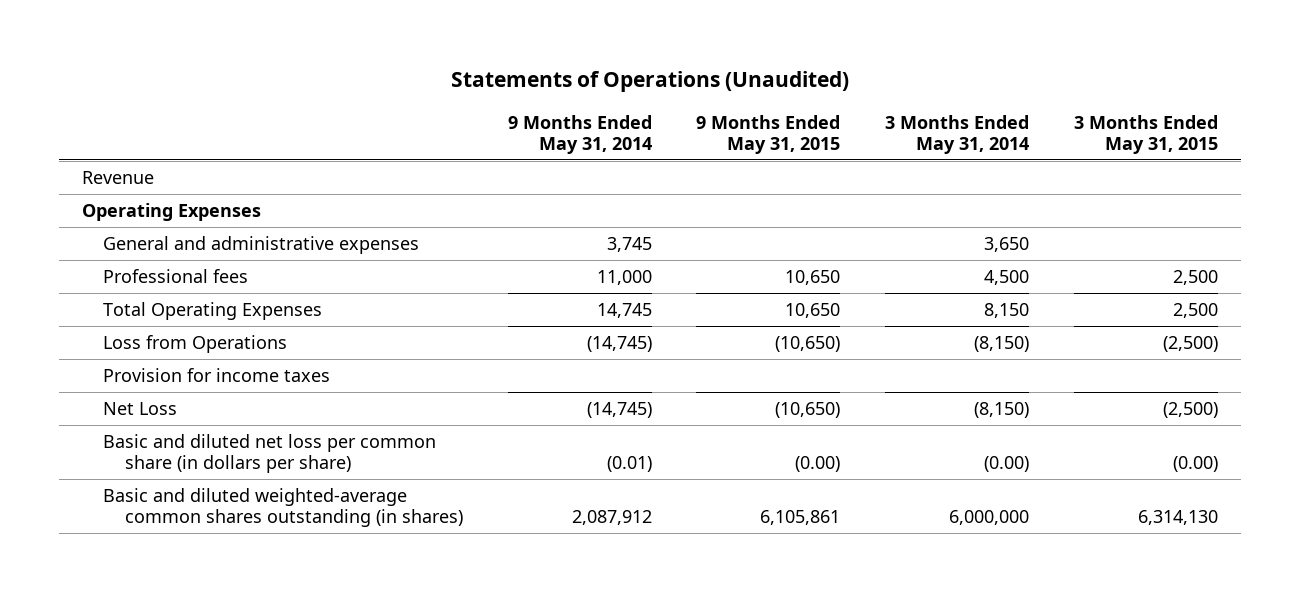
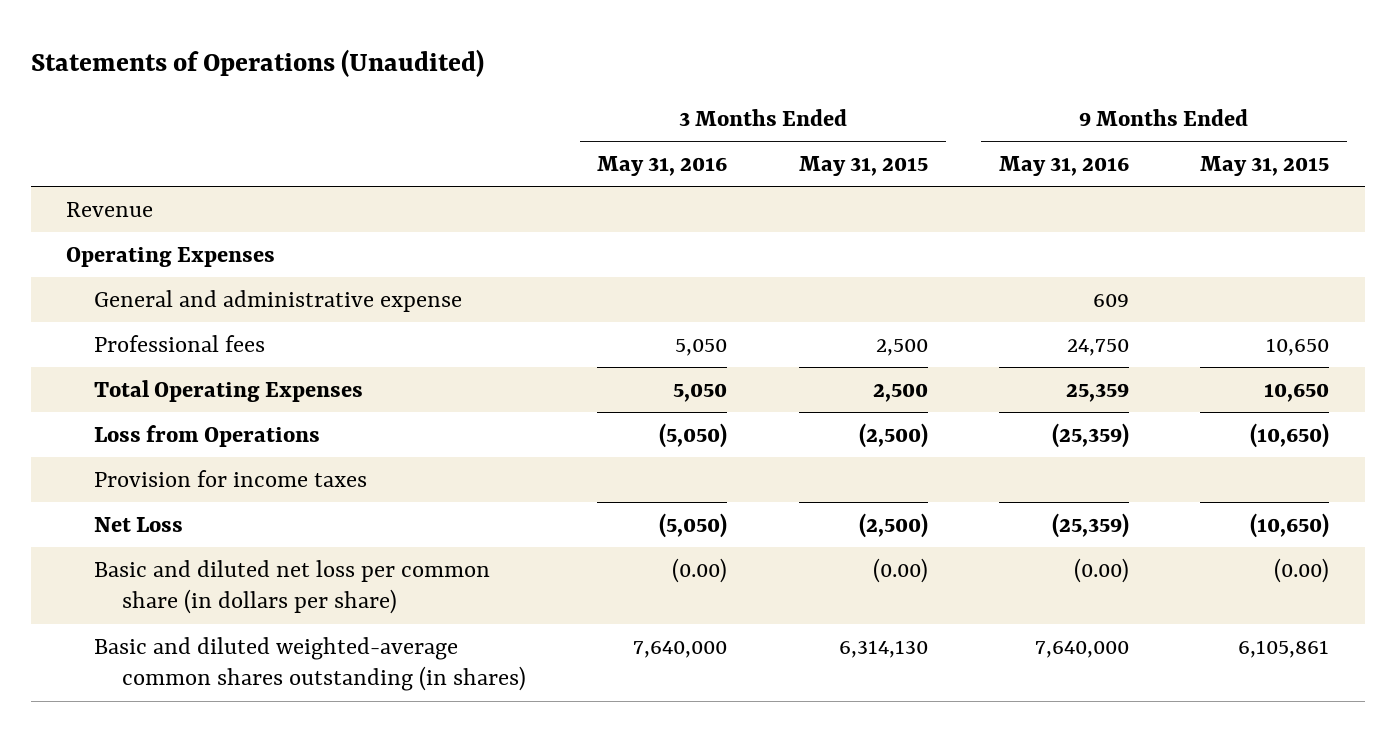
- | 9 Months Ended May 31, 2014 | 9 Months Ended May 31, 2015 | 3 Months Ended May 31, 2014 | 3 Months Ended May 31, 2015
+ | 3 Months Ended May 31, 2016 | 3 Months Ended May 31, 2015 | 9 Months Ended May 31, 2016 | 9 Months Ended May 31, 2015
- General and administrative expenses | 3,745 | | 3,650 |
+ General and administrative expense | | | 609 |

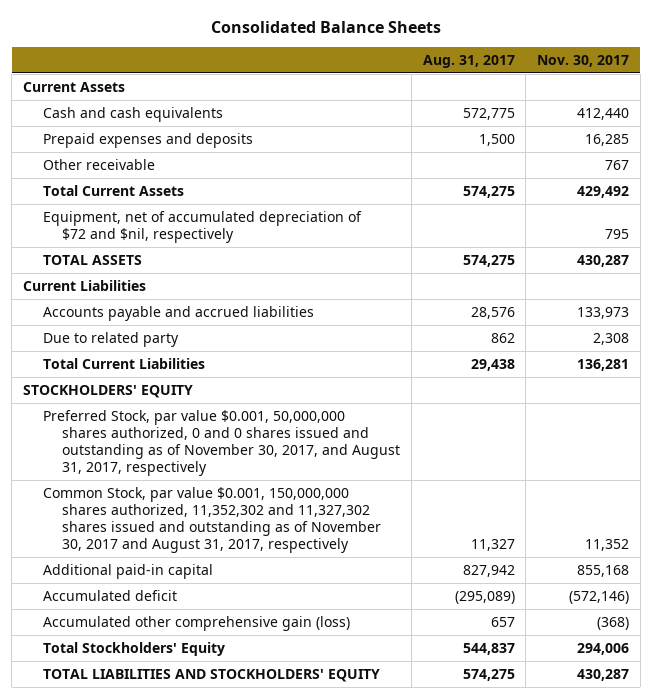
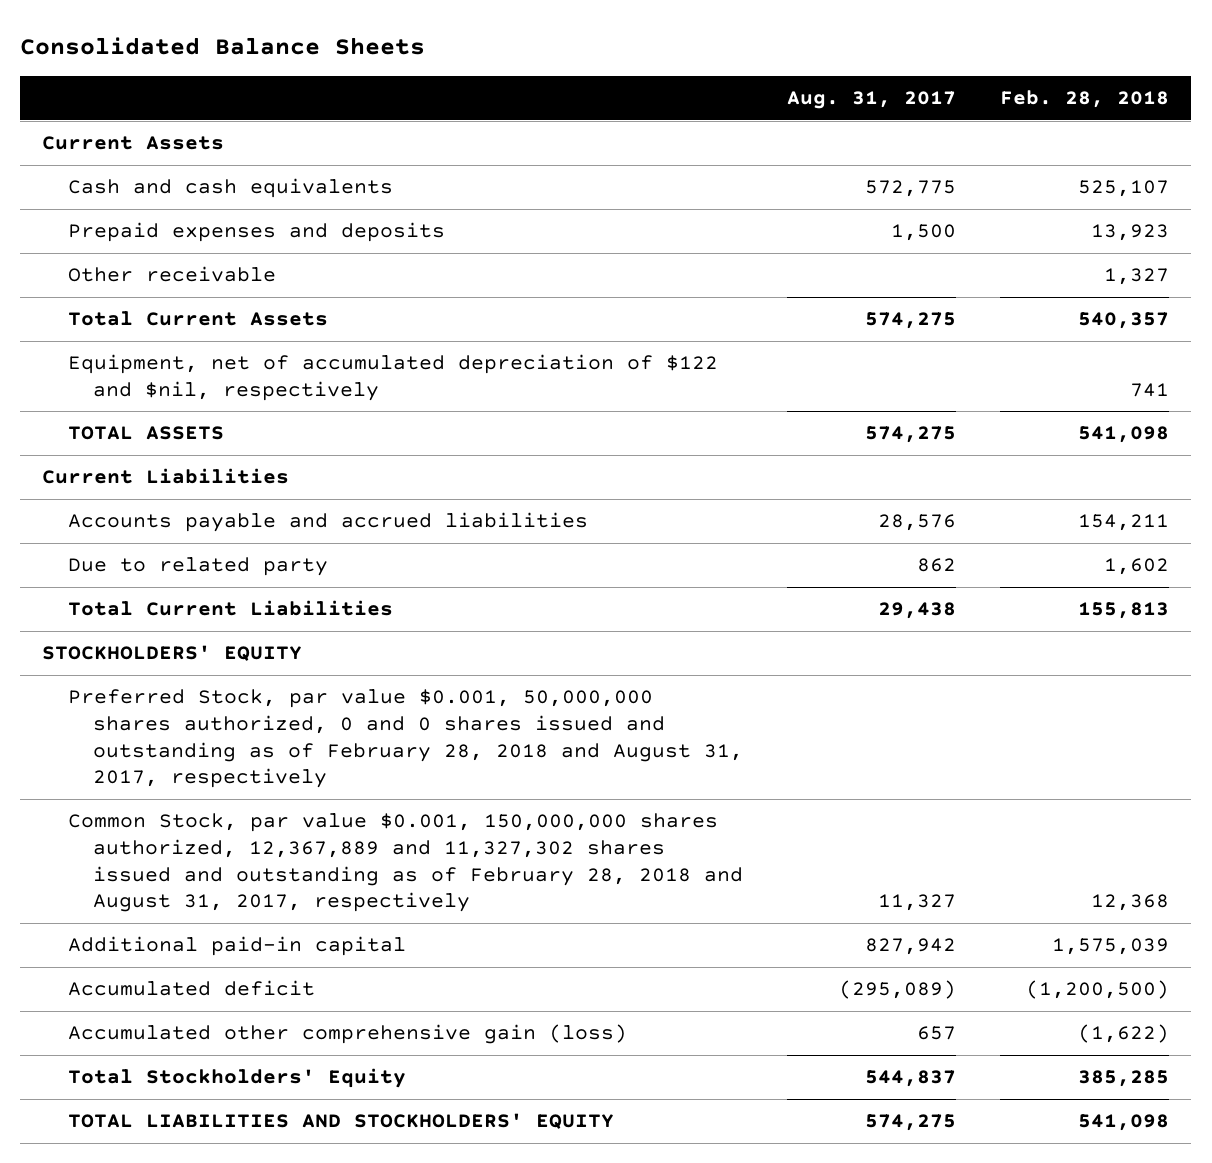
- | Aug. 31, 2017 | Nov. 30, 2017
+ | Aug. 31, 2017 | Feb. 28, 2018
- Equipment, net of accumulated depreciation of $72 and $nil, respectively | | 795
+ Equipment, net of accumulated depreciation of $122 and $nil, respectively | | 741
- Preferred Stock, par value $0.001, 50,000,000 shares authorized, 0 and 0 shares issued and outstanding as of November 30, 2017, and August 31, 2017, respectively
- Common Stock, par value $0.001, 150,000,000 shares authorized, 11,352,302 and 11,327,302 shares issued and outstanding as of November 30, 2017 and August 31, 2017, respectively | 11,327 | 11,352
+ Preferred Stock, par value $0.001, 50,000,000 shares authorized, 0 and 0 shares issued and outstanding as of February 28, 2018 and August 31, 2017, respectively
+ Common Stock, par value $0.001, 150,000,000 shares authorized, 12,367,889 and 11,327,302 shares issued and outstanding as of February 28, 2018 and August 31, 2017, respectively | 11,327 | 12,368

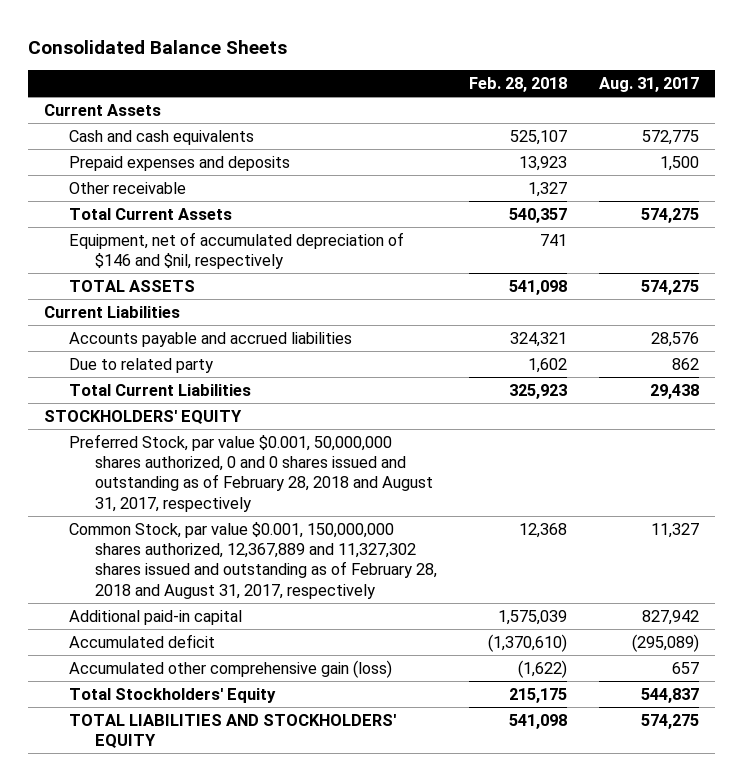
- | Aug. 31, 2017 | Feb. 28, 2018
+ | Feb. 28, 2018 | Aug. 31, 2017
- Equipment, net of accumulated depreciation of $122 and $nil, respectively | | 741
+ Equipment, net of accumulated depreciation of $146 and $nil, respectively | 741 |
- Accounts payable and accrued liabilities | 28,576 | 154,211
+ Accounts payable and accrued liabilities | 324,321 | 28,576
- Total Current Liabilities | 29,438 | 155,813
+ Total Current Liabilities | 325,923 | 29,438
- Accumulated deficit | (295,089) | (1,200,500)
+ Accumulated deficit | (1,370,610) | (295,089)
- Total Stockholders' Equity | 544,837 | 385,285
+ Total Stockholders' Equity | 215,175 | 544,837

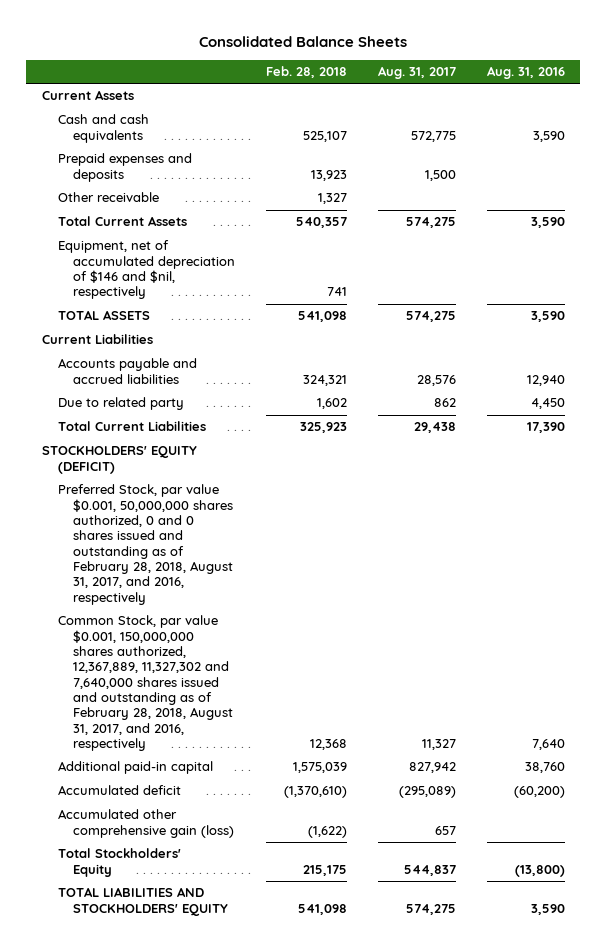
- | Feb. 28, 2018 | Aug. 31, 2017
+ | Feb. 28, 2018 | Aug. 31, 2017 | Aug. 31, 2016
- STOCKHOLDERS' EQUITY
- Preferred Stock, par value $0.001, 50,000,000 shares authorized, 0 and 0 shares issued and outstanding as of February 28, 2018 and August 31, 2017, respectively
- Common Stock, par value $0.001, 150,000,000 shares authorized, 12,367,889 and 11,327,302 shares issued and outstanding as of February 28, 2018 and August 31, 2017, respectively | 12,368 | 11,327
+ STOCKHOLDERS' EQUITY (DEFICIT)
+ Preferred Stock, par value $0.001, 50,000,000 shares authorized, 0 and 0 shares issued and outstanding as of February 28, 2018, August 31, 2017, and 2016, respectively
+ Common Stock, par value $0.001, 150,000,000 shares authorized, 12,367,889, 11,327,302 and 7,640,000 shares issued and outstanding as of February 28, 2018, August 31, 2017, and 2016, respectively | 12,368 | 11,327 | 7,640

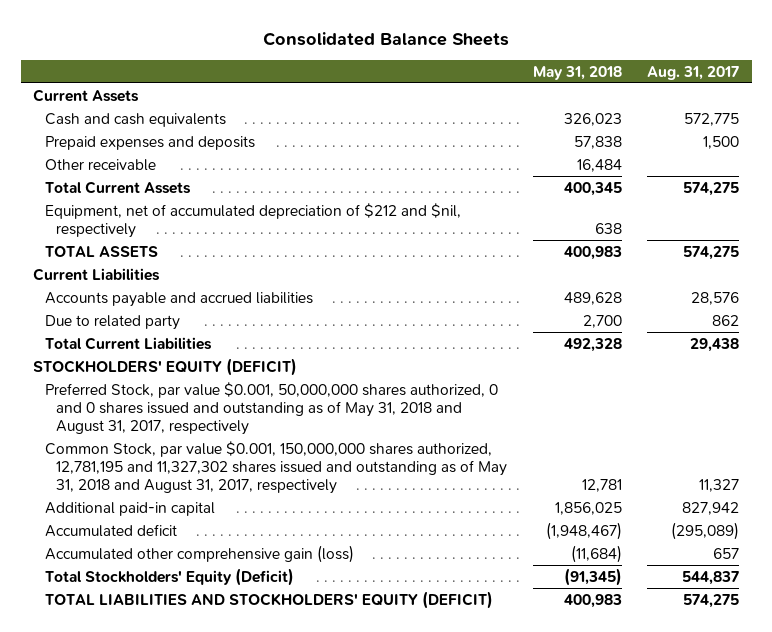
- | Feb. 28, 2018 | Aug. 31, 2017 | Aug. 31, 2016
+ | May 31, 2018 | Aug. 31, 2017
- Equipment, net of accumulated depreciation of $146 and $nil, respectively | 741 | |
+ Equipment, net of accumulated depreciation of $212 and $nil, respectively | 638 |
- Preferred Stock, par value $0.001, 50,000,000 shares authorized, 0 and 0 shares issued and outstanding as of February 28, 2018, August 31, 2017, and 2016, respectively
- Common Stock, par value $0.001, 150,000,000 shares authorized, 12,367,889, 11,327,302 and 7,640,000 shares issued and outstanding as of February 28, 2018, August 31, 2017, and 2016, respectively | 12,368 | 11,327 | 7,640
+ Preferred Stock, par value $0.001, 50,000,000 shares authorized, 0 and 0 shares issued and outstanding as of May 31, 2018 and August 31, 2017, respectively
+ Common Stock, par value $0.001, 150,000,000 shares authorized, 12,781,195 and 11,327,302 shares issued and outstanding as of May 31, 2018 and August 31, 2017, respectively | 12,781 | 11,327
- Total Stockholders' Equity | 215,175 | 544,837 | (13,800)
- TOTAL LIABILITIES AND STOCKHOLDERS' EQUITY | 541,098 | 574,275 | 3,590
+ Total Stockholders' Equity (Deficit) | (91,345) | 544,837
+ TOTAL LIABILITIES AND STOCKHOLDERS' EQUITY (DEFICIT) | 400,983 | 574,275

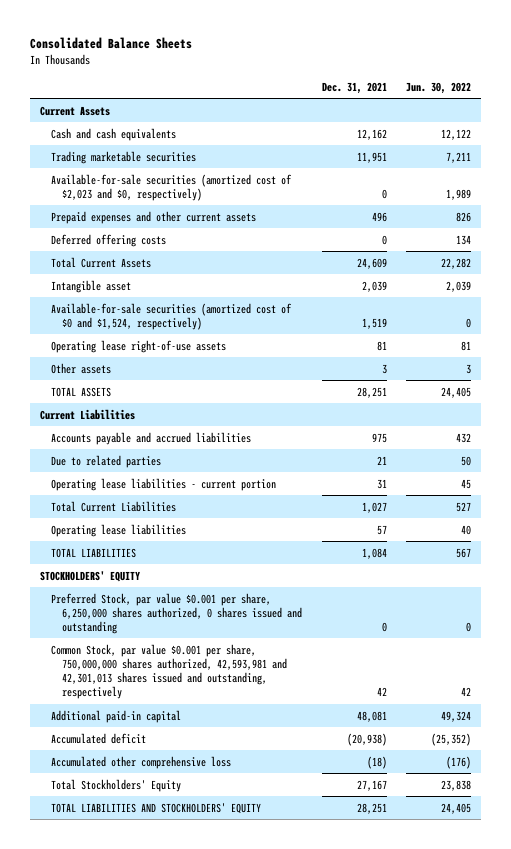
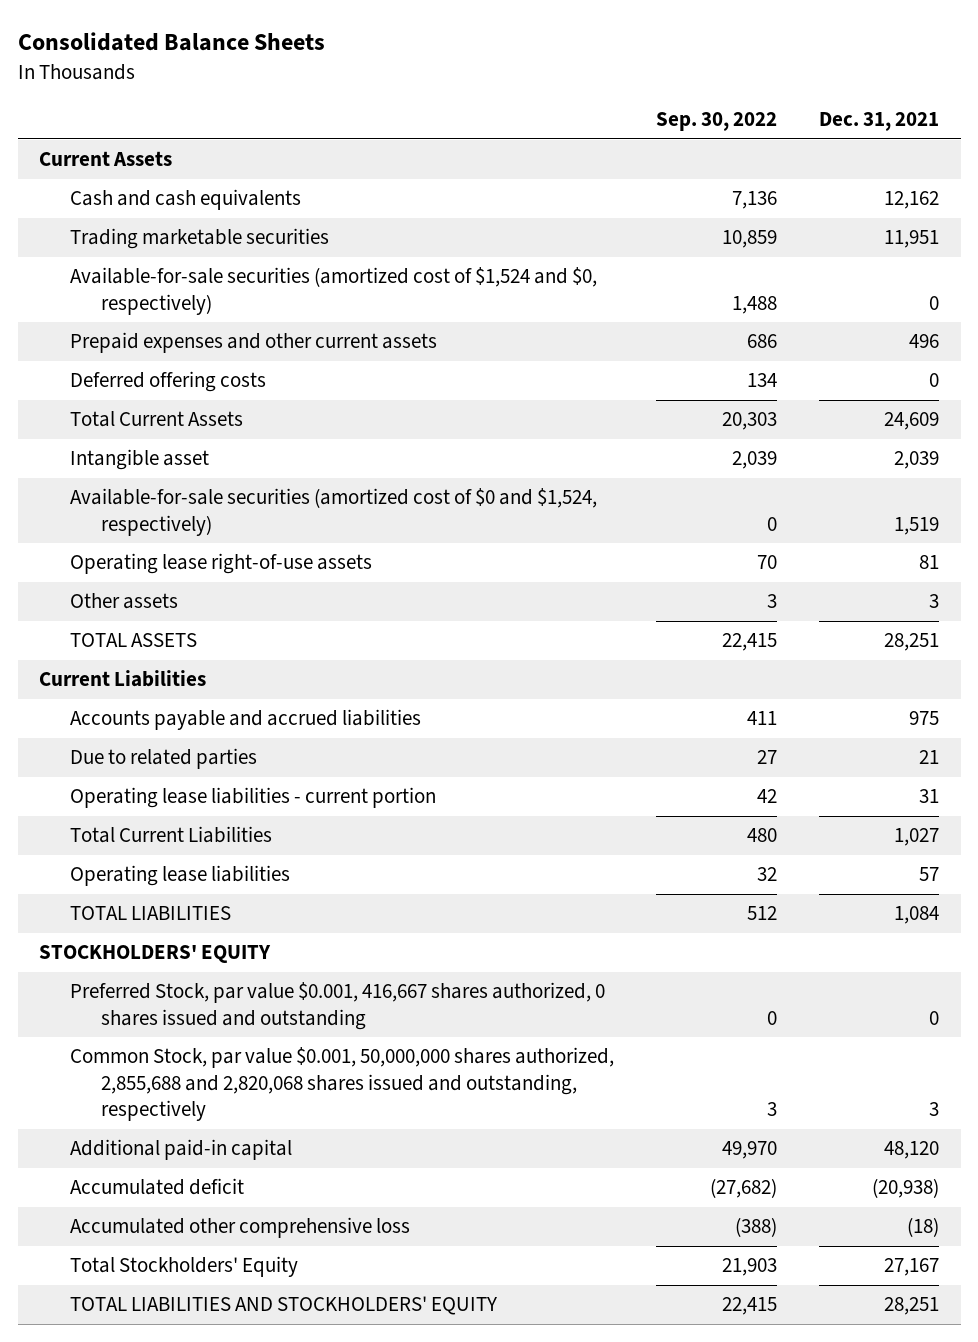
- | Dec. 31, 2021 | Jun. 30, 2022
+ | Sep. 30, 2022 | Dec. 31, 2021
- Available-for-sale securities (amortized cost of $2,023 and $0, respectively) | 0 | 1,989
+ Available-for-sale securities (amortized cost of $1,524 and $0, respectively) | 1,488 | 0
- Preferred Stock, par value $0.001 per share, 6,250,000 shares authorized, 0 shares issued and outstanding | 0 | 0
- Common Stock, par value $0.001 per share, 750,000,000 shares authorized, 42,593,981 and 42,301,013 shares issued and outstanding, respectively | 42 | 42
- Additional paid-in capital | 48,081 | 49,324
+ Preferred Stock, par value $0.001, 416,667 shares authorized, 0 shares issued and outstanding | 0 | 0
+ Common Stock, par value $0.001, 50,000,000 shares authorized, 2,855,688 and 2,820,068 shares issued and outstanding, respectively | 3 | 3
+ Additional paid-in capital | 49,970 | 48,120

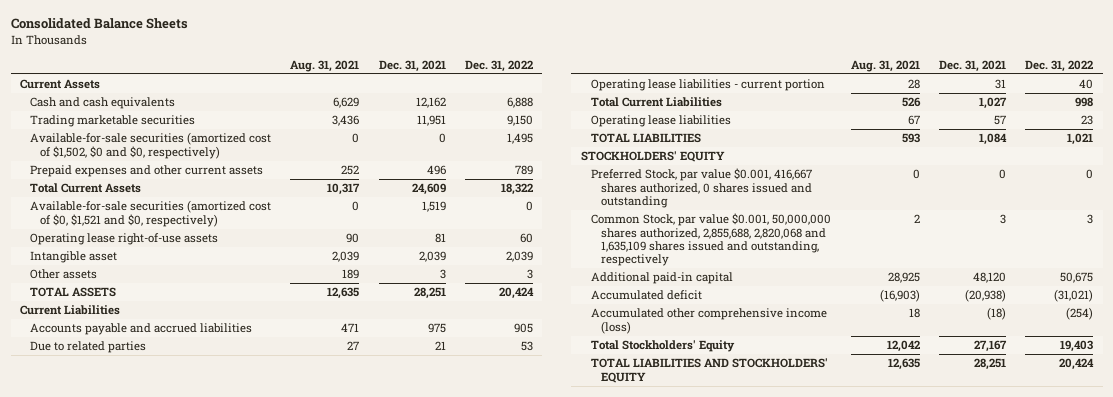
- | Sep. 30, 2022 | Dec. 31, 2021
+ | Aug. 31, 2021 | Dec. 31, 2021 | Dec. 31, 2022
- Available-for-sale securities (amortized cost of $1,524 and $0, respectively) | 1,488 | 0
+ Available-for-sale securities (amortized cost of $1,502, $0 and $0, respectively) | 0 | 0 | 1,495
- Deferred offering costs | 134 | 0
- Available-for-sale securities (amortized cost of $0 and $1,524, respectively) | 0 | 1,519
+ Available-for-sale securities (amortized cost of $0, $1,521 and $0, respectively) | 0 | 1,519 | 0
moved down: Intangible asset | 2,039 | 2,039 | 2,039
- Common Stock, par value $0.001, 50,000,000 shares authorized, 2,855,688 and 2,820,068 shares issued and outstanding, respectively | 3 | 3
+ Common Stock, par value $0.001, 50,000,000 shares authorized, 2,855,688, 2,820,068 and 1,635,109 shares issued and outstanding, respectively | 2 | 3 | 3
- Accumulated other comprehensive loss | (388) | (18)
+ Accumulated other comprehensive income (loss) | 18 | (18) | (254)

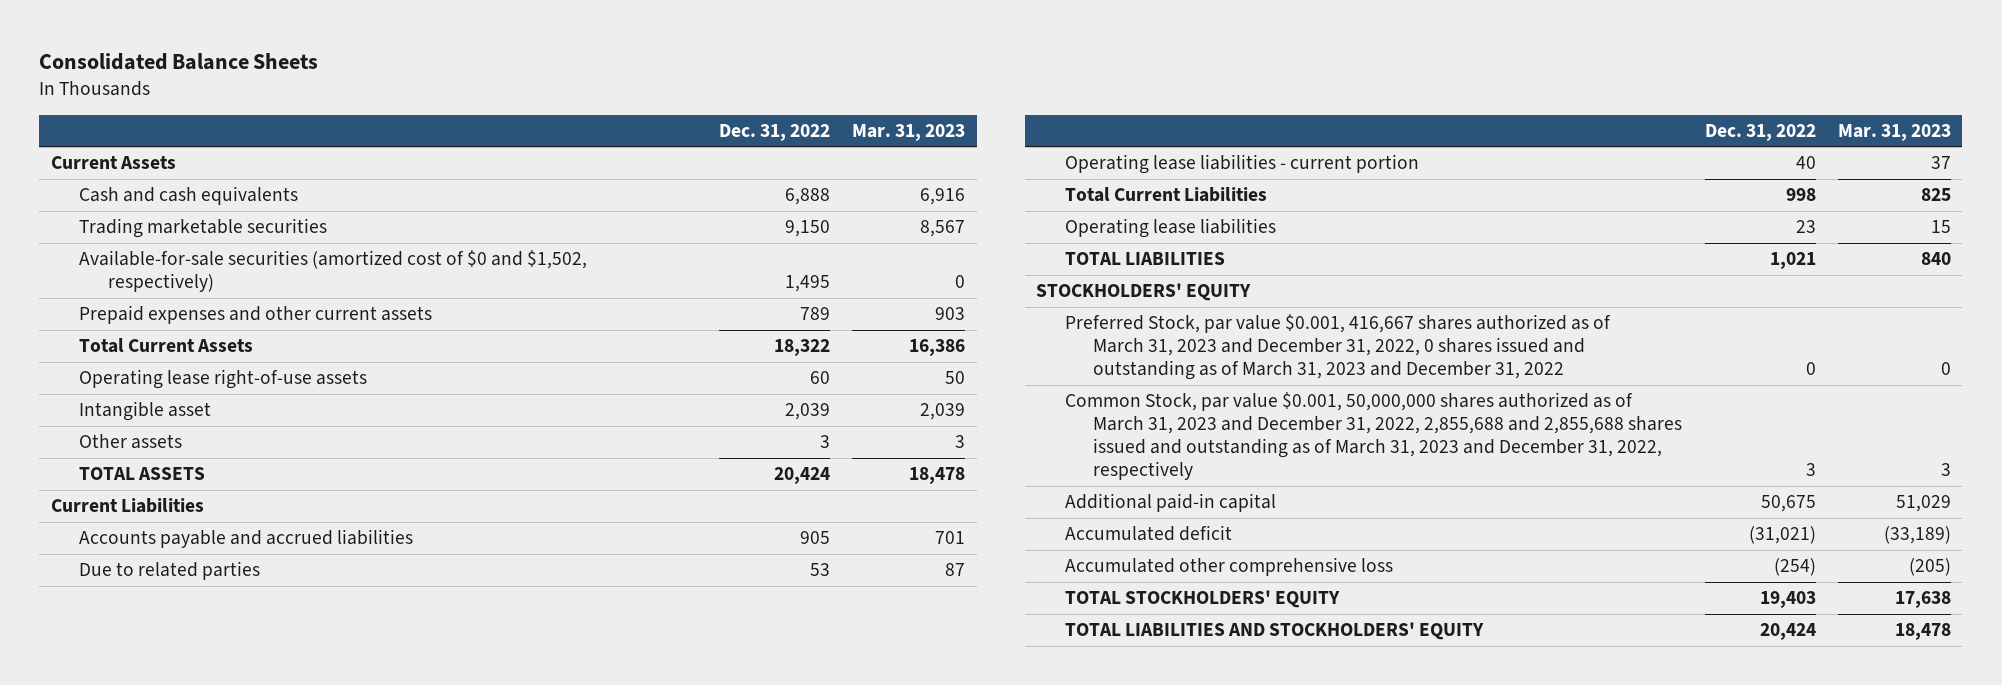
- | Aug. 31, 2021 | Dec. 31, 2021 | Dec. 31, 2022
+ | Dec. 31, 2022 | Mar. 31, 2023
- Available-for-sale securities (amortized cost of $1,502, $0 and $0, respectively) | 0 | 0 | 1,495
+ Available-for-sale securities (amortized cost of $0 and $1,502, respectively) | 1,495 | 0
- Available-for-sale securities (amortized cost of $0, $1,521 and $0, respectively) | 0 | 1,519 | 0
- Preferred Stock, par value $0.001, 416,667 shares authorized, 0 shares issued and outstanding | 0 | 0 | 0
- Common Stock, par value $0.001, 50,000,000 shares authorized, 2,855,688, 2,820,068 and 1,635,109 shares issued and outstanding, respectively | 2 | 3 | 3
+ Preferred Stock, par value $0.001, 416,667 shares authorized as of March 31, 2023 and December 31, 2022, 0 shares issued and outstanding as of March 31, 2023 and December 31, 2022 | 0 | 0
+ Common Stock, par value $0.001, 50,000,000 shares authorized as of March 31, 2023 and December 31, 2022, 2,855,688 and 2,855,688 shares issued and outstanding as of March 31, 2023 and December 31, 2022, respectively | 3 | 3
- Accumulated other comprehensive income (loss) | 18 | (18) | (254)
- Total Stockholders' Equity | 12,042 | 27,167 | 19,403
+ Accumulated other comprehensive loss | (254) | (205)
+ TOTAL STOCKHOLDERS' EQUITY | 19,403 | 17,638

